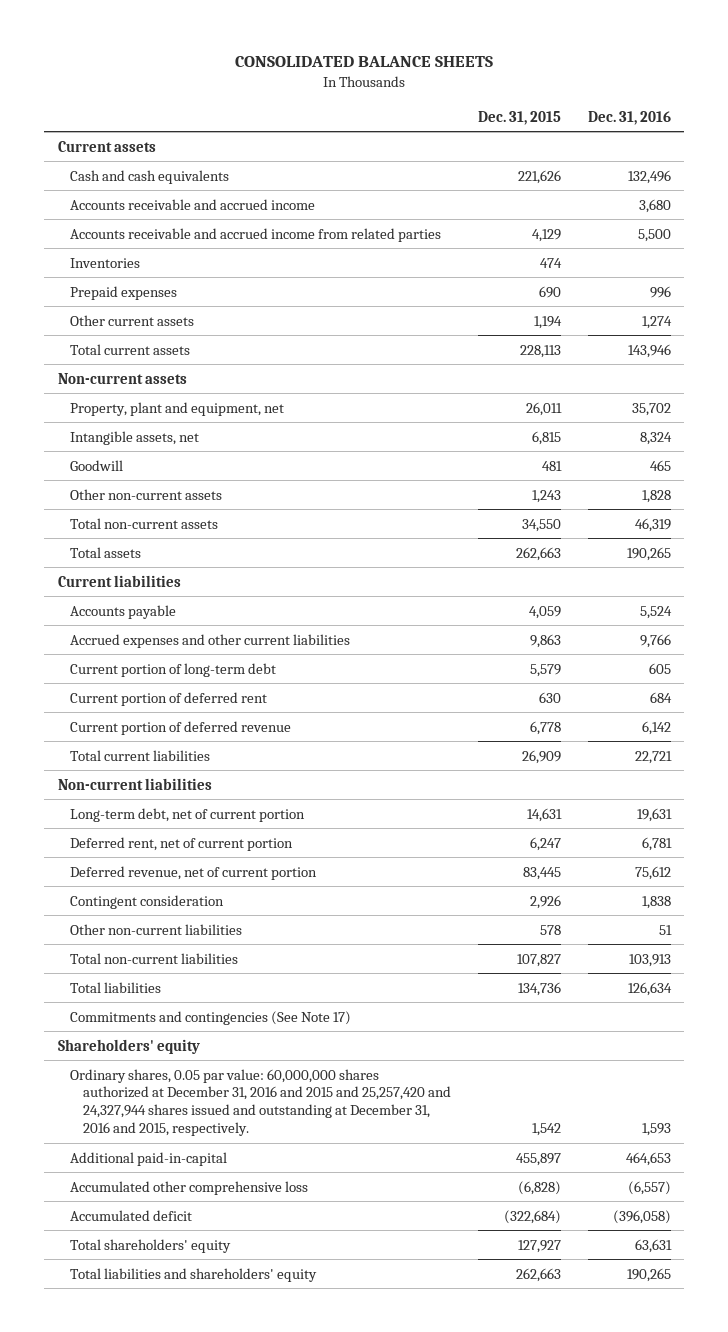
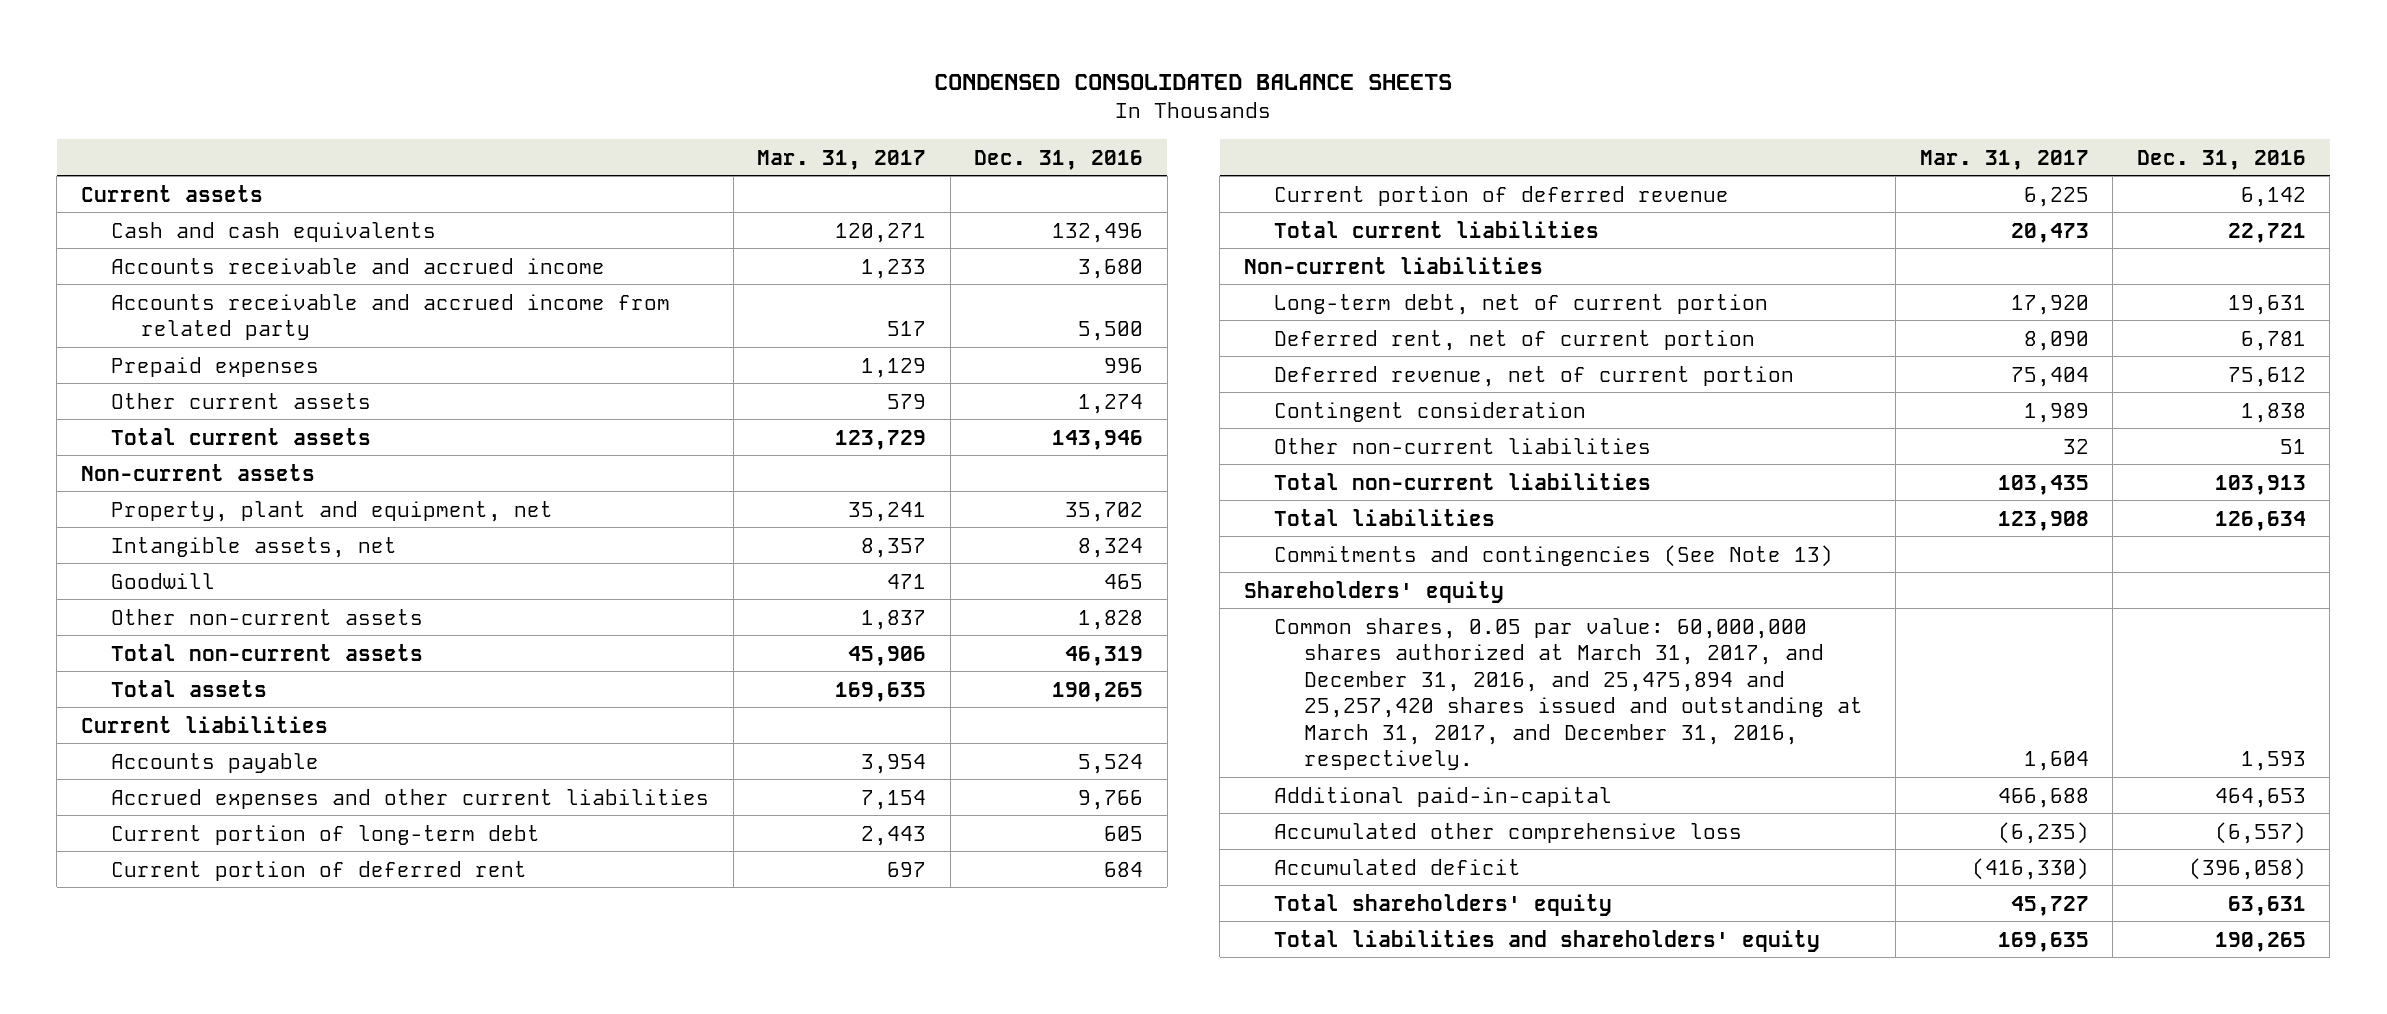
- CONSOLIDATED BALANCE SHEETS
+ CONDENSED CONSOLIDATED BALANCE SHEETS
- | Dec. 31, 2015 | Dec. 31, 2016
+ | Mar. 31, 2017 | Dec. 31, 2016
- Accounts receivable and accrued income from related parties | 4,129 | 5,500
- Inventories | 474 |
+ Accounts receivable and accrued income from related party | 517 | 5,500
- Commitments and contingencies (See Note 17)
+ Commitments and contingencies (See Note 13)
- Ordinary shares, 0.05 par value: 60,000,000 shares authorized at December 31, 2016 and 2015 and 25,257,420 and 24,327,944 shares issued and outstanding at December 31, 2016 and 2015, respectively. | 1,542 | 1,593
+ Common shares, 0.05 par value: 60,000,000 shares authorized at March 31, 2017, and December 31, 2016, and 25,475,894 and 25,257,420 shares issued and outstanding at March 31, 2017, and December 31, 2016, respectively. | 1,604 | 1,593

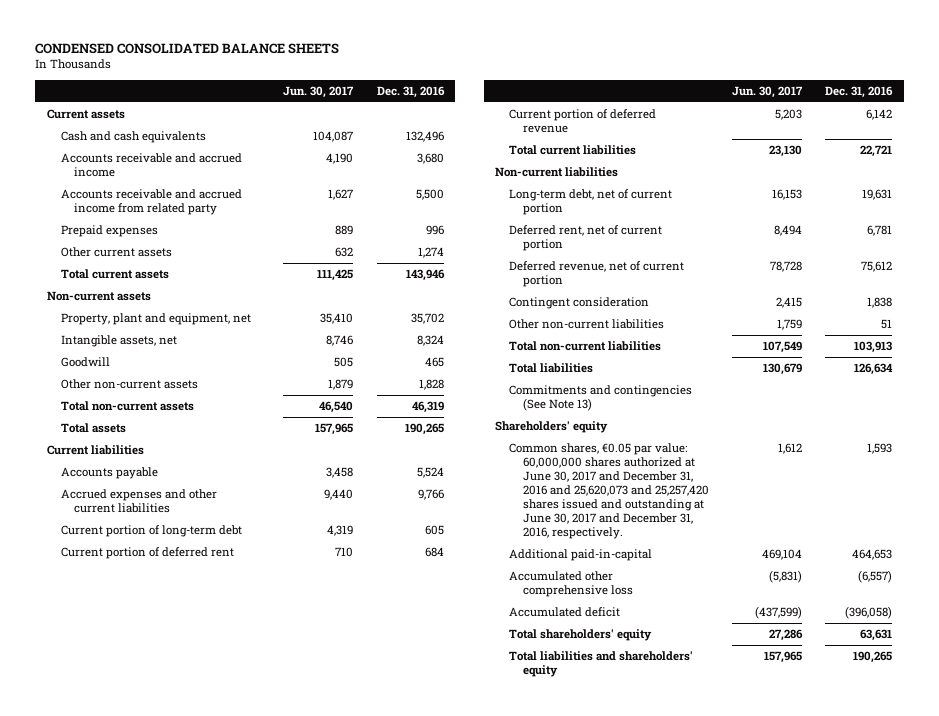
- | Mar. 31, 2017 | Dec. 31, 2016
+ | Jun. 30, 2017 | Dec. 31, 2016
- Common shares, 0.05 par value: 60,000,000 shares authorized at March 31, 2017, and December 31, 2016, and 25,475,894 and 25,257,420 shares issued and outstanding at March 31, 2017, and December 31, 2016, respectively. | 1,604 | 1,593
+ Common shares, €0.05 par value: 60,000,000 shares authorized at June 30, 2017 and December 31, 2016 and 25,620,073 and 25,257,420 shares issued and outstanding at June 30, 2017 and December 31, 2016, respectively. | 1,612 | 1,593

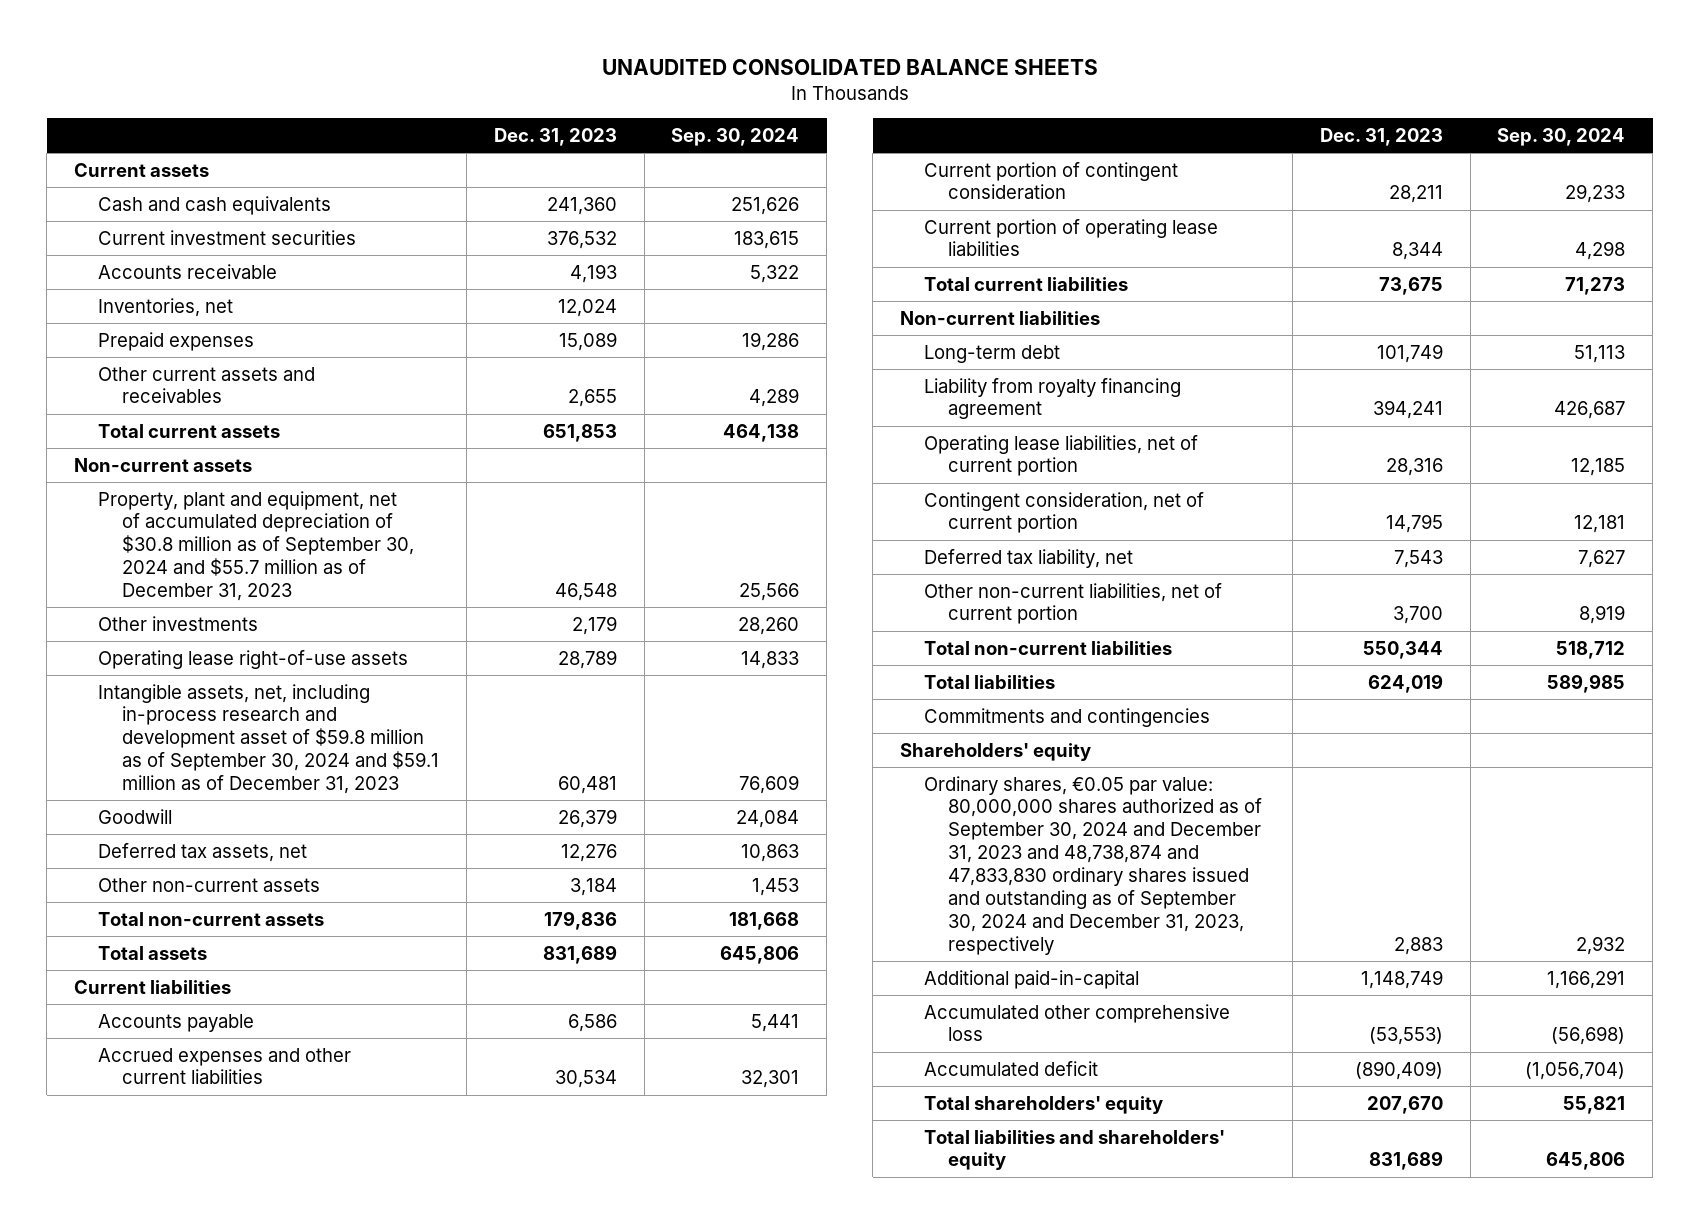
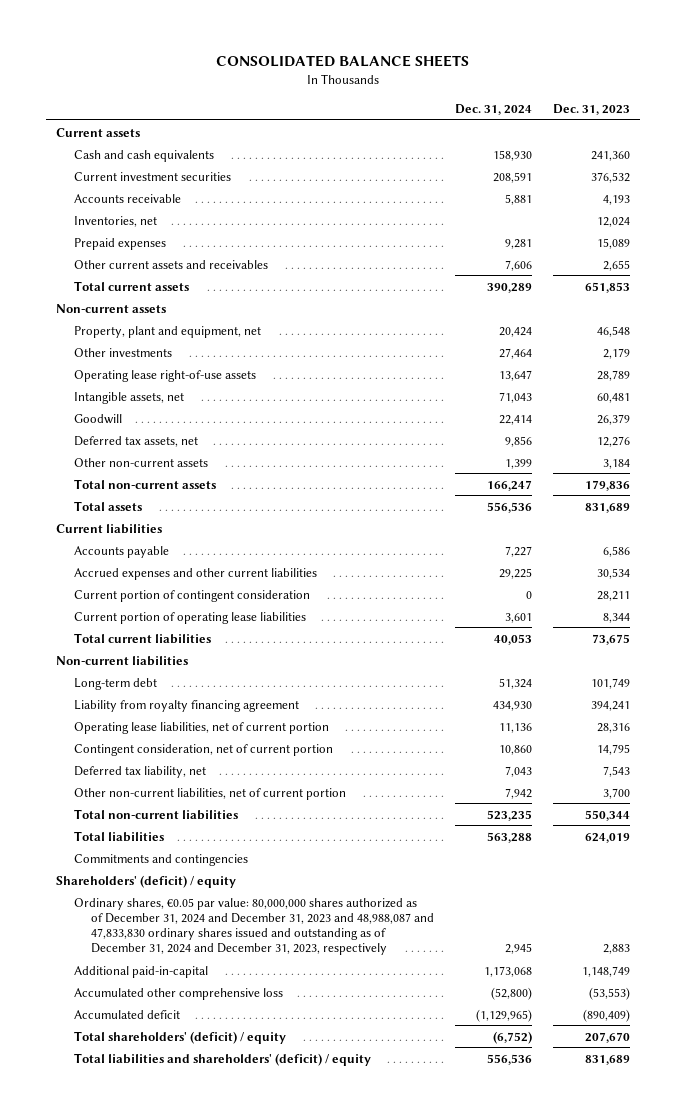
- UNAUDITED CONSOLIDATED BALANCE SHEETS
+ CONSOLIDATED BALANCE SHEETS
- | Dec. 31, 2023 | Sep. 30, 2024
+ | Dec. 31, 2024 | Dec. 31, 2023
- Property, plant and equipment, net of accumulated depreciation of $30.8 million as of September 30, 2024 and $55.7 million as of December 31, 2023 | 46,548 | 25,566
+ Property, plant and equipment, net | 20,424 | 46,548
- Intangible assets, net, including in-process research and development asset of $59.8 million as of September 30, 2024 and $59.1 million as of December 31, 2023 | 60,481 | 76,609
+ Intangible assets, net | 71,043 | 60,481
- Shareholders' equity
- Ordinary shares, €0.05 par value: 80,000,000 shares authorized as of September 30, 2024 and December 31, 2023 and 48,738,874 and 47,833,830 ordinary shares issued and outstanding as of September 30, 2024 and December 31, 2023, respectively | 2,883 | 2,932
+ Shareholders' (deficit) / equity
+ Ordinary shares, €0.05 par value: 80,000,000 shares authorized as of December 31, 2024 and December 31, 2023 and 48,988,087 and 47,833,830 ordinary shares issued and outstanding as of December 31, 2024 and December 31, 2023, respectively | 2,945 | 2,883
- Total shareholders' equity | 207,670 | 55,821
- Total liabilities and shareholders' equity | 831,689 | 645,806
+ Total shareholders' (deficit) / equity | (6,752) | 207,670
+ Total liabilities and shareholders' (deficit) / equity | 556,536 | 831,689

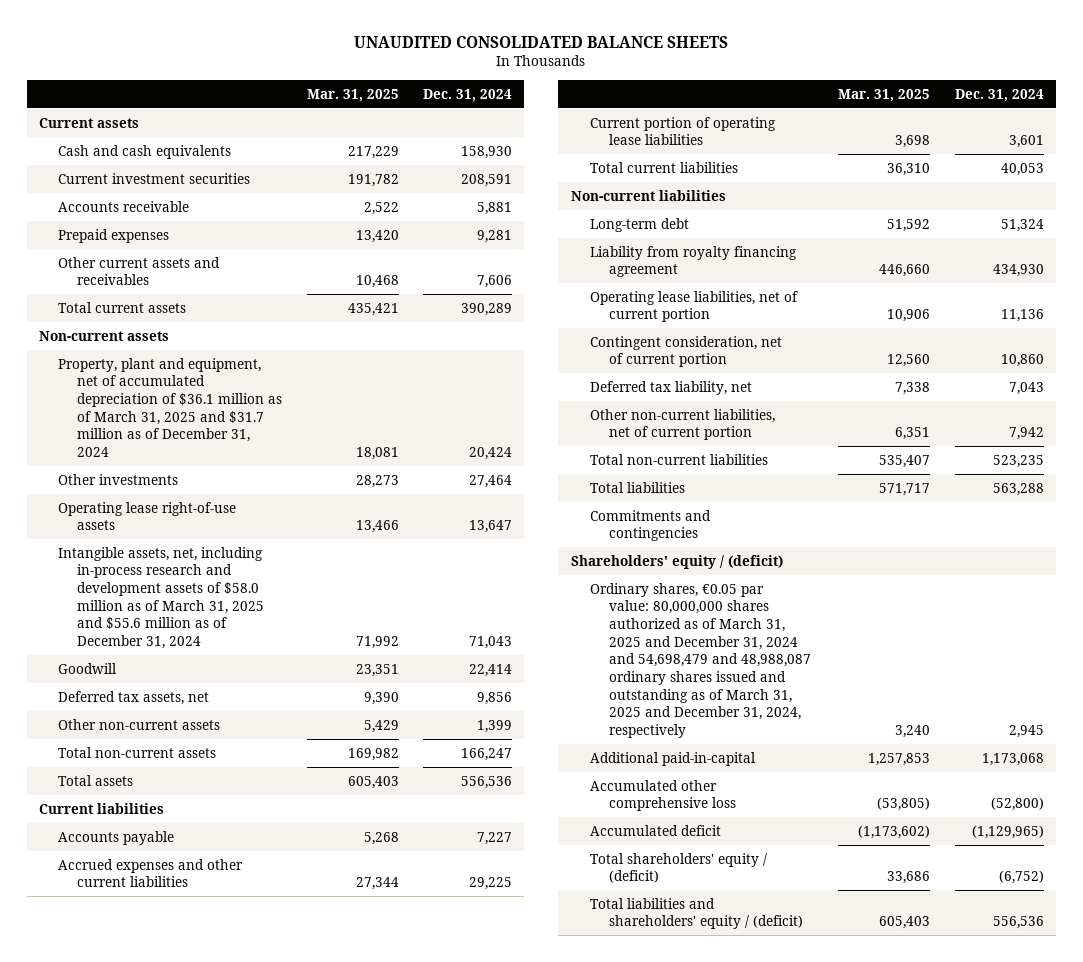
- CONSOLIDATED BALANCE SHEETS
+ UNAUDITED CONSOLIDATED BALANCE SHEETS
- | Dec. 31, 2024 | Dec. 31, 2023
+ | Mar. 31, 2025 | Dec. 31, 2024
- Inventories, net | | 12,024
- Property, plant and equipment, net | 20,424 | 46,548
+ Property, plant and equipment, net of accumulated depreciation of $36.1 million as of March 31, 2025 and $31.7 million as of December 31, 2024 | 18,081 | 20,424
- Intangible assets, net | 71,043 | 60,481
+ Intangible assets, net, including in-process research and development assets of $58.0 million as of March 31, 2025 and $55.6 million as of December 31, 2024 | 71,992 | 71,043
- Current portion of contingent consideration | 0 | 28,211
- Shareholders' (deficit) / equity
- Ordinary shares, €0.05 par value: 80,000,000 shares authorized as of December 31, 2024 and December 31, 2023 and 48,988,087 and 47,833,830 ordinary shares issued and outstanding as of December 31, 2024 and December 31, 2023, respectively | 2,945 | 2,883
+ Shareholders' equity / (deficit)
+ Ordinary shares, €0.05 par value: 80,000,000 shares authorized as of March 31, 2025 and December 31, 2024 and 54,698,479 and 48,988,087 ordinary shares issued and outstanding as of March 31, 2025 and December 31, 2024, respectively | 3,240 | 2,945
- Total shareholders' (deficit) / equity | (6,752) | 207,670
- Total liabilities and shareholders' (deficit) / equity | 556,536 | 831,689
+ Total shareholders' equity / (deficit) | 33,686 | (6,752)
+ Total liabilities and shareholders' equity / (deficit) | 605,403 | 556,536

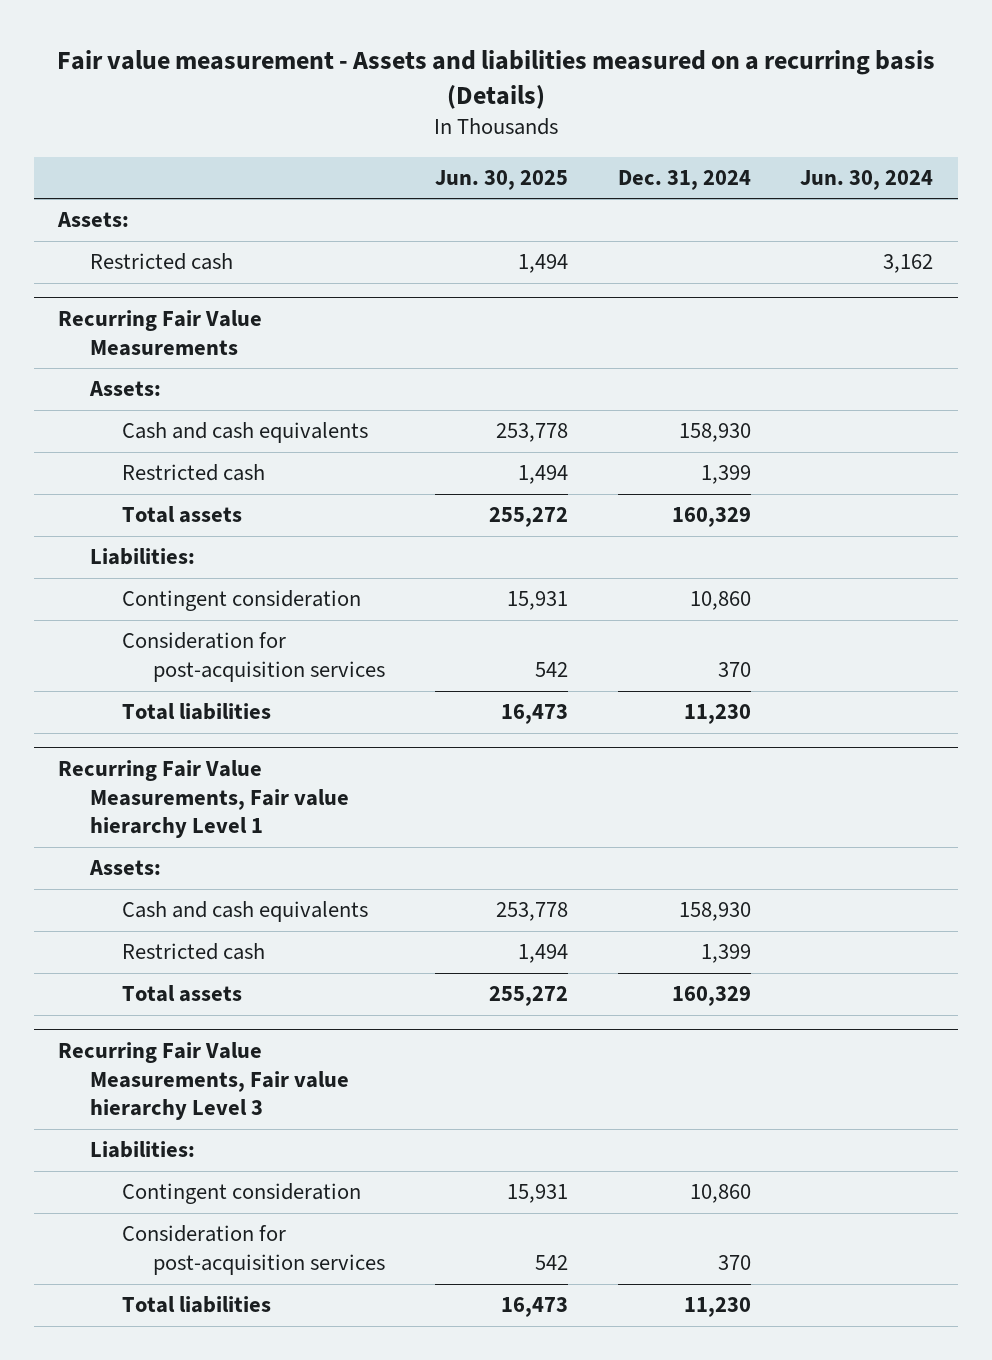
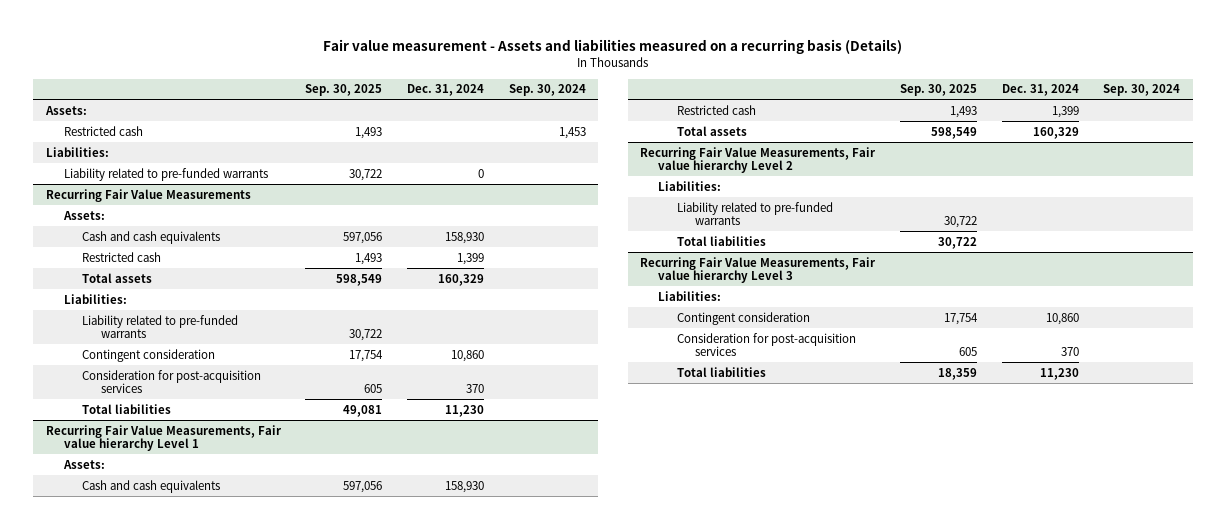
- | Jun. 30, 2025 | Dec. 31, 2024 | Jun. 30, 2024
+ | Sep. 30, 2025 | Dec. 31, 2024 | Sep. 30, 2024
+ Liabilities:
+ Liability related to pre-funded warrants | 30,722 | 0 |
@ Recurring Fair Value Measurements
+ Liability related to pre-funded warrants | 30,722 | |
+ Recurring Fair Value Measurements, Fair value hierarchy Level 2
+ Liabilities:
+ Liability related to pre-funded warrants | 30,722 | |
+ Total liabilities | 30,722 | |

